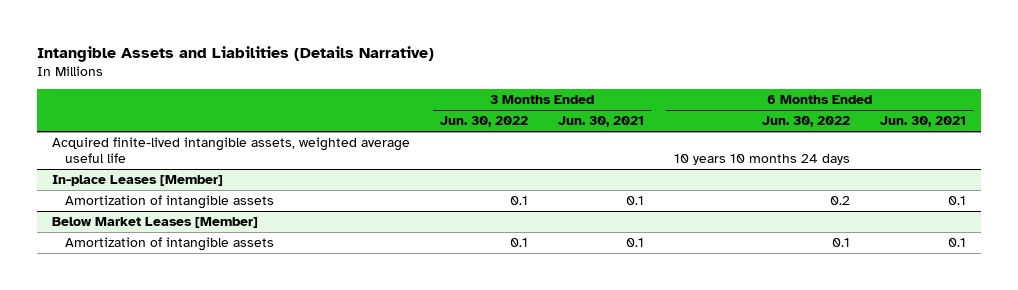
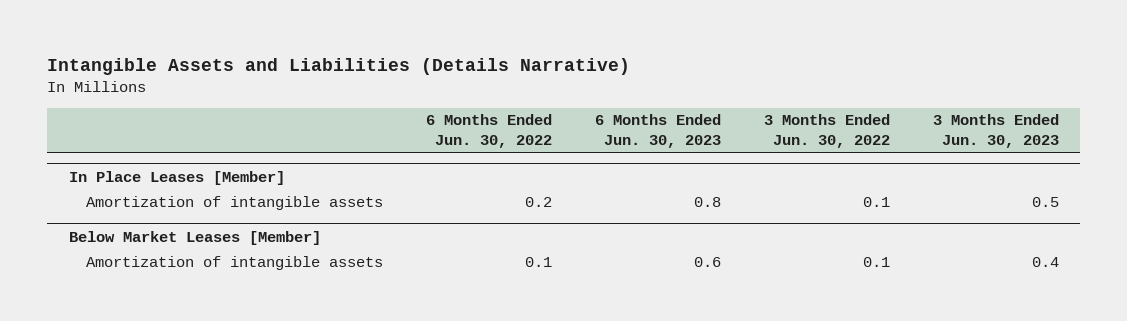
- | 3 Months Ended Jun. 30, 2022 | 3 Months Ended Jun. 30, 2021 | 6 Months Ended Jun. 30, 2022 | 6 Months Ended Jun. 30, 2021
+ | 6 Months Ended Jun. 30, 2022 | 6 Months Ended Jun. 30, 2023 | 3 Months Ended Jun. 30, 2022 | 3 Months Ended Jun. 30, 2023
- Acquired finite-lived intangible assets, weighted average useful life | | | 10 years 10 months 24 days |
- In-place Leases [Member]
+ In Place Leases [Member]

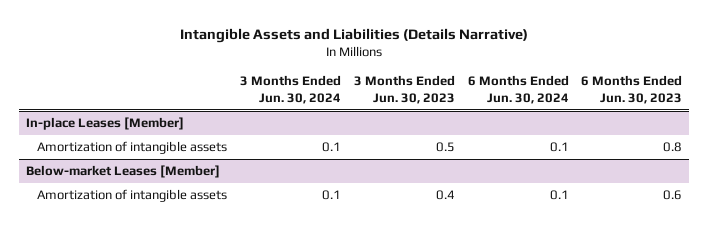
- | 6 Months Ended Jun. 30, 2022 | 6 Months Ended Jun. 30, 2023 | 3 Months Ended Jun. 30, 2022 | 3 Months Ended Jun. 30, 2023
+ | 3 Months Ended Jun. 30, 2024 | 3 Months Ended Jun. 30, 2023 | 6 Months Ended Jun. 30, 2024 | 6 Months Ended Jun. 30, 2023
- In Place Leases [Member]
+ In-place Leases [Member]
- Below Market Leases [Member]
+ Below-market Leases [Member]

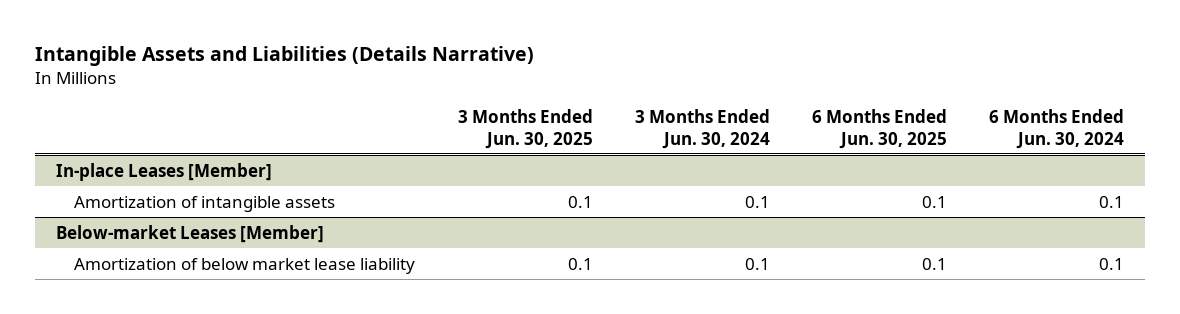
- | 3 Months Ended Jun. 30, 2024 | 3 Months Ended Jun. 30, 2023 | 6 Months Ended Jun. 30, 2024 | 6 Months Ended Jun. 30, 2023
+ | 3 Months Ended Jun. 30, 2025 | 3 Months Ended Jun. 30, 2024 | 6 Months Ended Jun. 30, 2025 | 6 Months Ended Jun. 30, 2024
@ Below-market Leases [Member]
- Amortization of intangible assets | 0.1 | 0.4 | 0.1 | 0.6
+ Amortization of below market lease liability | 0.1 | 0.1 | 0.1 | 0.1

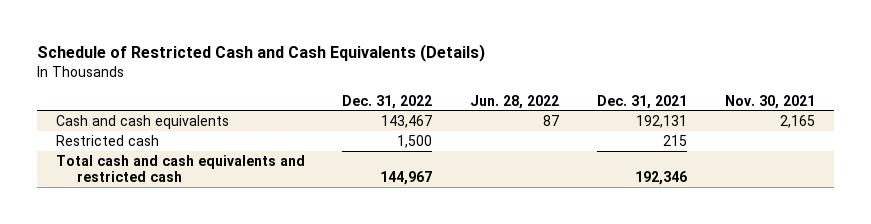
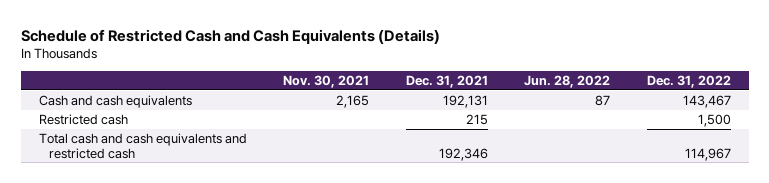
- | Dec. 31, 2022 | Jun. 28, 2022 | Dec. 31, 2021 | Nov. 30, 2021
+ | Nov. 30, 2021 | Dec. 31, 2021 | Jun. 28, 2022 | Dec. 31, 2022
- Total cash and cash equivalents and restricted cash | 144,967 | | 192,346 |
+ Total cash and cash equivalents and restricted cash | | 192,346 | | 114,967

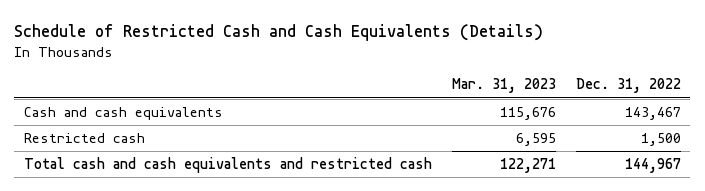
- | Nov. 30, 2021 | Dec. 31, 2021 | Jun. 28, 2022 | Dec. 31, 2022
+ | Mar. 31, 2023 | Dec. 31, 2022
- Total cash and cash equivalents and restricted cash | | 192,346 | | 114,967
+ Total cash and cash equivalents and restricted cash | 122,271 | 144,967

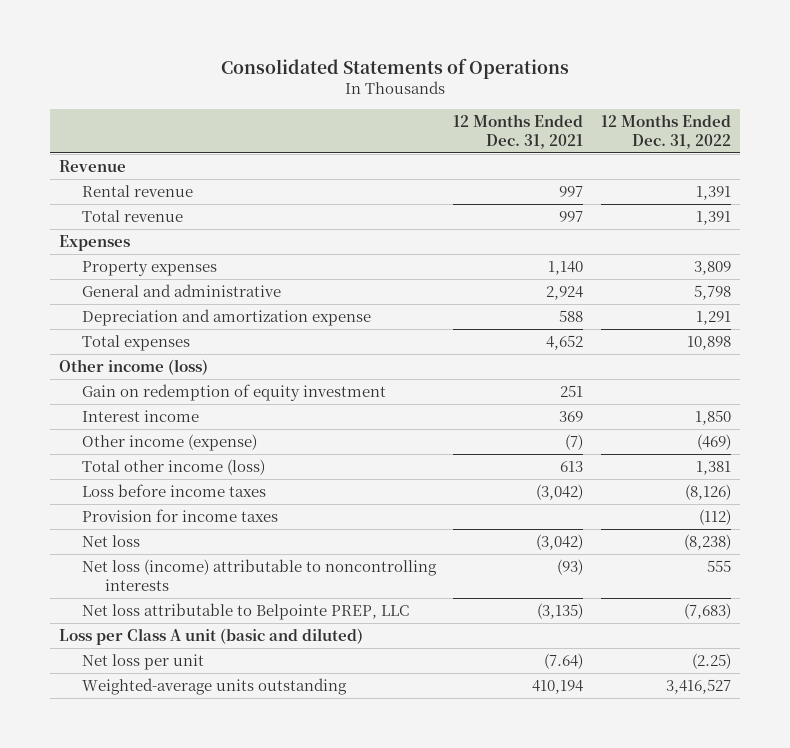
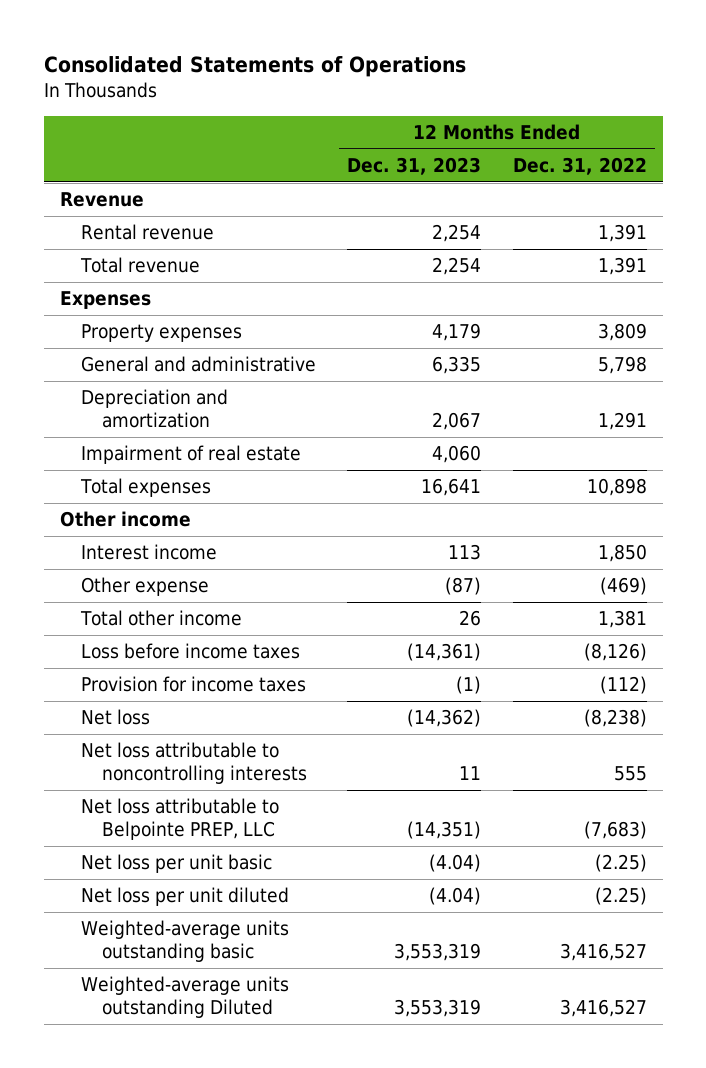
- | 12 Months Ended Dec. 31, 2021 | 12 Months Ended Dec. 31, 2022
+ | 12 Months Ended Dec. 31, 2023 | 12 Months Ended Dec. 31, 2022
- Depreciation and amortization expense | 588 | 1,291
+ Depreciation and amortization | 2,067 | 1,291
+ Impairment of real estate | 4,060 |
- Other income (loss)
- Gain on redemption of equity investment | 251 |
+ Other income
- Other income (expense) | (7) | (469)
- Total other income (loss) | 613 | 1,381
+ Other expense | (87) | (469)
+ Total other income | 26 | 1,381
- Net loss (income) attributable to noncontrolling interests | (93) | 555
+ Net loss attributable to noncontrolling interests | 11 | 555
- Loss per Class A unit (basic and diluted)
- Net loss per unit | (7.64) | (2.25)
- Weighted-average units outstanding | 410,194 | 3,416,527
+ Net loss per unit basic | (4.04) | (2.25)
+ Net loss per unit diluted | (4.04) | (2.25)
+ Weighted-average units outstanding basic | 3,553,319 | 3,416,527
+ Weighted-average units outstanding Diluted | 3,553,319 | 3,416,527

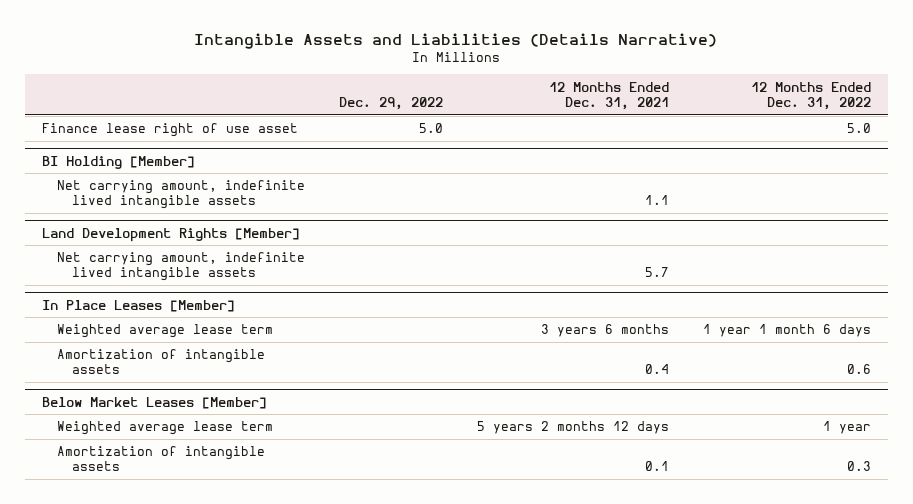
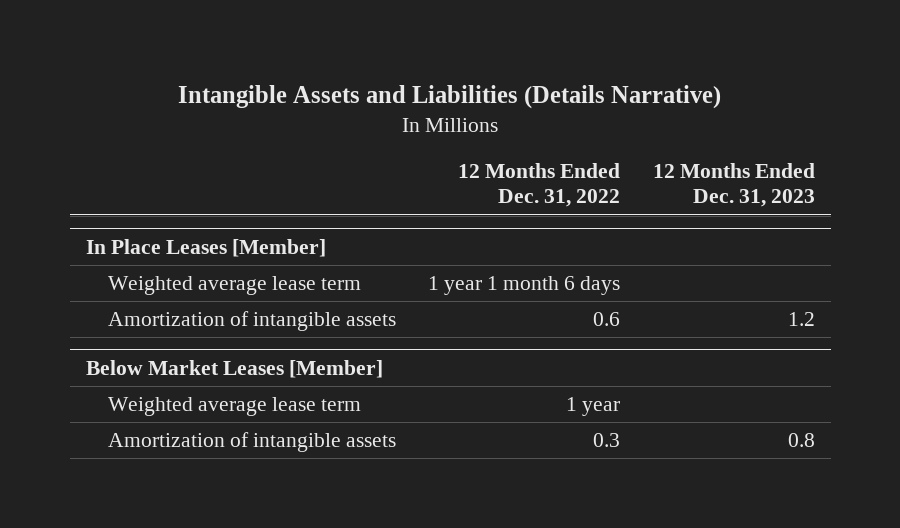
- | Dec. 29, 2022 | 12 Months Ended Dec. 31, 2021 | 12 Months Ended Dec. 31, 2022
+ | 12 Months Ended Dec. 31, 2022 | 12 Months Ended Dec. 31, 2023
- Finance lease right of use asset | 5.0 | | 5.0
- BI Holding [Member]
- Net carrying amount, indefinite lived intangible assets | | 1.1 |
- Land Development Rights [Member]
- Net carrying amount, indefinite lived intangible assets | | 5.7 |

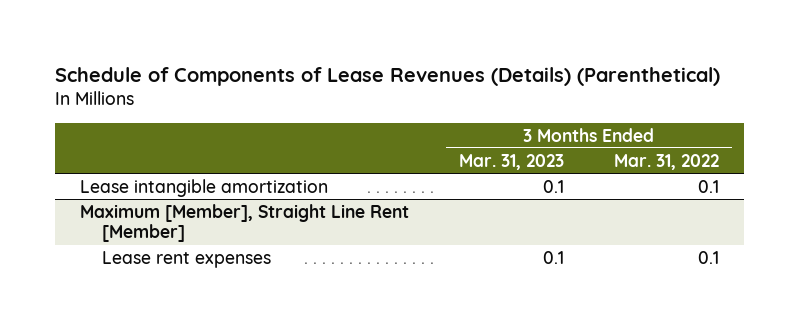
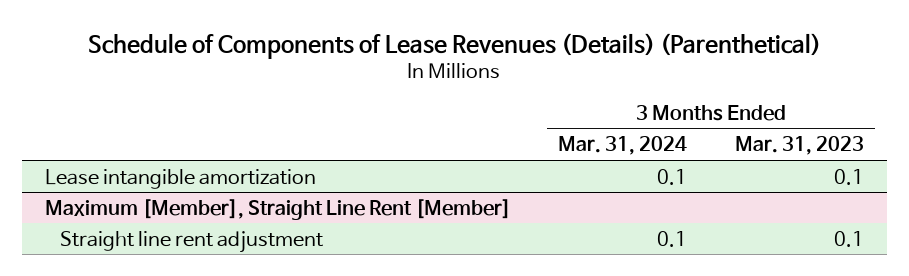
- | 3 Months Ended Mar. 31, 2023 | 3 Months Ended Mar. 31, 2022
+ | 3 Months Ended Mar. 31, 2024 | 3 Months Ended Mar. 31, 2023
@ Maximum [Member], Straight Line Rent [Member]
- Lease rent expenses | 0.1 | 0.1
+ Straight line rent adjustment | 0.1 | 0.1

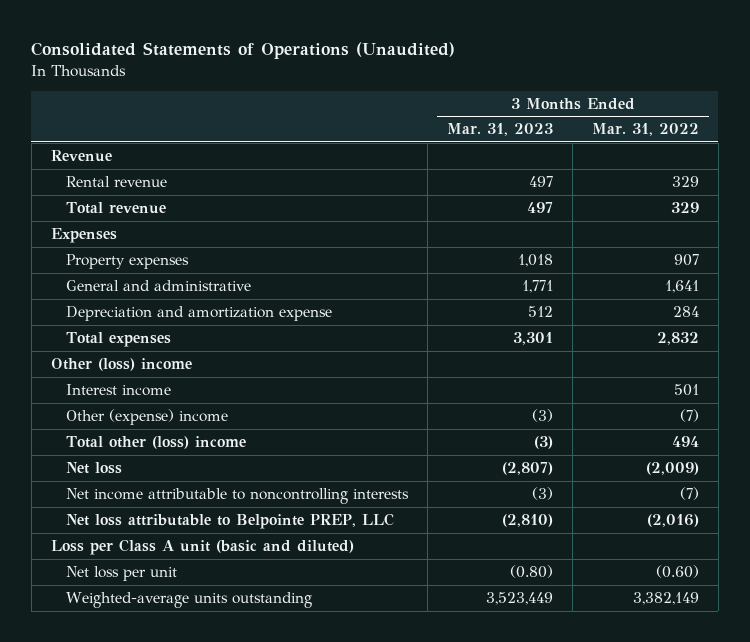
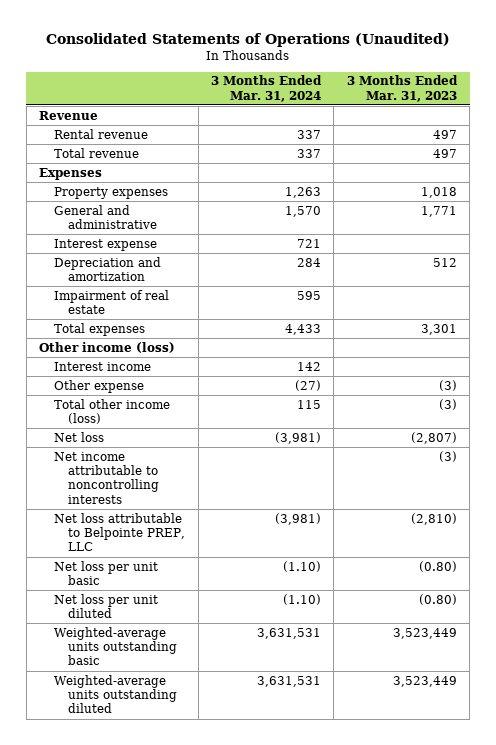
- | 3 Months Ended Mar. 31, 2023 | 3 Months Ended Mar. 31, 2022
+ | 3 Months Ended Mar. 31, 2024 | 3 Months Ended Mar. 31, 2023
- Depreciation and amortization expense | 512 | 284
+ Interest expense | 721 |
+ Depreciation and amortization | 284 | 512
+ Impairment of real estate | 595 |
- Other (loss) income
+ Other income (loss)
- Other (expense) income | (3) | (7)
- Total other (loss) income | (3) | 494
+ Other expense | (27) | (3)
+ Total other income (loss) | 115 | (3)
- Loss per Class A unit (basic and diluted)
- Net loss per unit | (0.80) | (0.60)
- Weighted-average units outstanding | 3,523,449 | 3,382,149
+ Net loss per unit basic | (1.10) | (0.80)
+ Net loss per unit diluted | (1.10) | (0.80)
+ Weighted-average units outstanding basic | 3,631,531 | 3,523,449
+ Weighted-average units outstanding diluted | 3,631,531 | 3,523,449

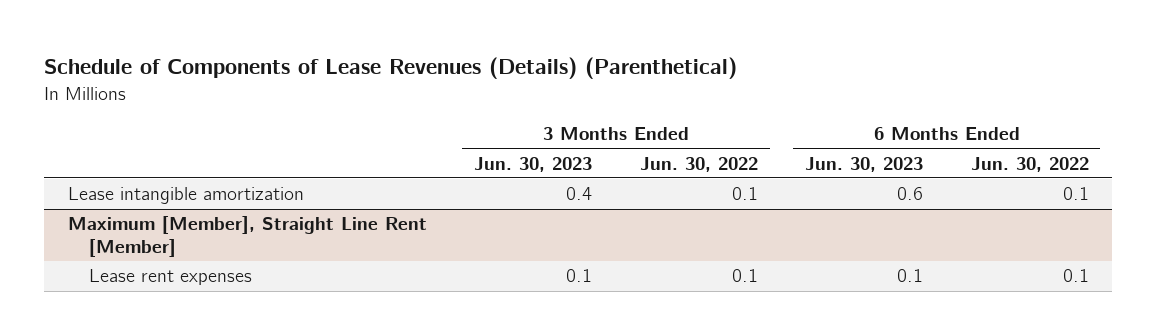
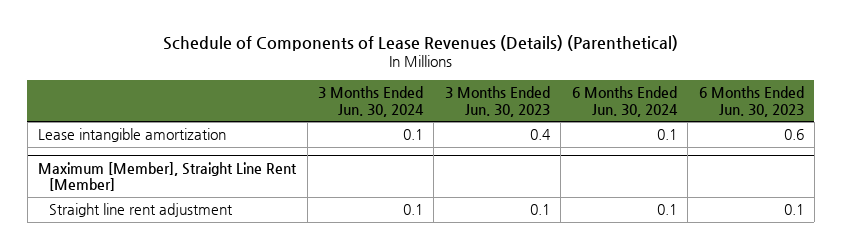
- | 3 Months Ended Jun. 30, 2023 | 3 Months Ended Jun. 30, 2022 | 6 Months Ended Jun. 30, 2023 | 6 Months Ended Jun. 30, 2022
+ | 3 Months Ended Jun. 30, 2024 | 3 Months Ended Jun. 30, 2023 | 6 Months Ended Jun. 30, 2024 | 6 Months Ended Jun. 30, 2023
@ Maximum [Member], Straight Line Rent [Member]
- Lease rent expenses | 0.1 | 0.1 | 0.1 | 0.1
+ Straight line rent adjustment | 0.1 | 0.1 | 0.1 | 0.1

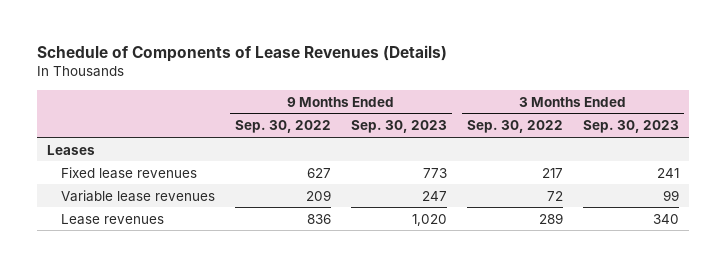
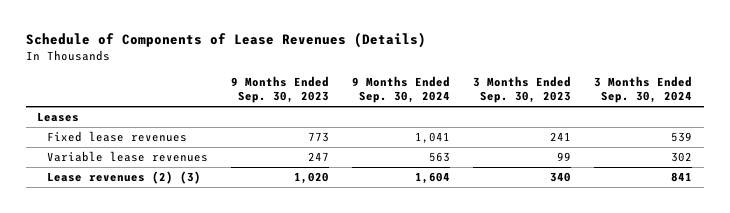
- | 9 Months Ended Sep. 30, 2022 | 9 Months Ended Sep. 30, 2023 | 3 Months Ended Sep. 30, 2022 | 3 Months Ended Sep. 30, 2023
+ | 9 Months Ended Sep. 30, 2023 | 9 Months Ended Sep. 30, 2024 | 3 Months Ended Sep. 30, 2023 | 3 Months Ended Sep. 30, 2024
- Lease revenues | 836 | 1,020 | 289 | 340
+ Lease revenues (2) (3) | 1,020 | 1,604 | 340 | 841

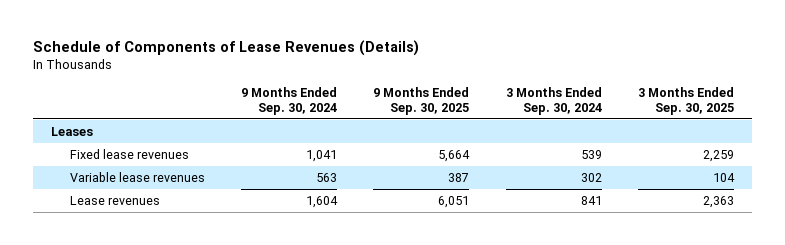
- | 9 Months Ended Sep. 30, 2023 | 9 Months Ended Sep. 30, 2024 | 3 Months Ended Sep. 30, 2023 | 3 Months Ended Sep. 30, 2024
+ | 9 Months Ended Sep. 30, 2024 | 9 Months Ended Sep. 30, 2025 | 3 Months Ended Sep. 30, 2024 | 3 Months Ended Sep. 30, 2025
- Lease revenues (2) (3) | 1,020 | 1,604 | 340 | 841
+ Lease revenues | 1,604 | 6,051 | 841 | 2,363

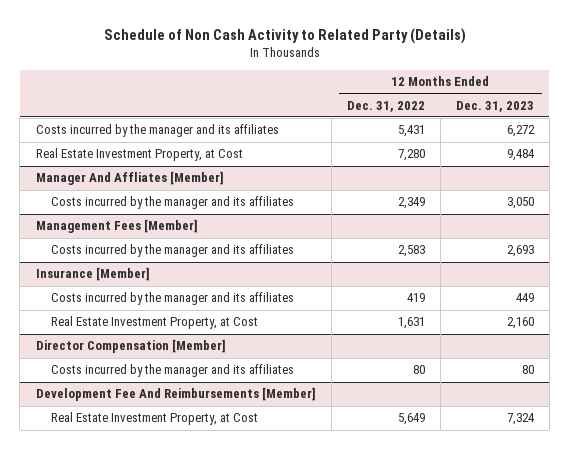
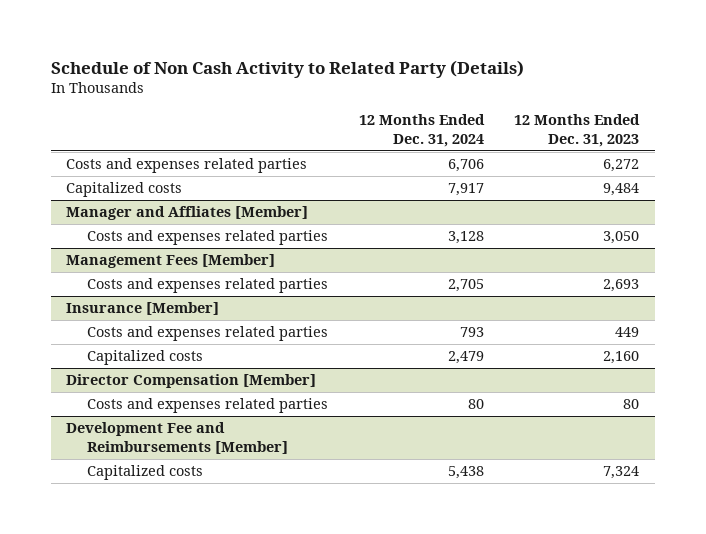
- | 12 Months Ended Dec. 31, 2022 | 12 Months Ended Dec. 31, 2023
+ | 12 Months Ended Dec. 31, 2024 | 12 Months Ended Dec. 31, 2023
- Costs incurred by the manager and its affiliates | 5,431 | 6,272
- Real Estate Investment Property, at Cost | 7,280 | 9,484
- Manager And Affliates [Member]
- Costs incurred by the manager and its affiliates | 2,349 | 3,050
+ Costs and expenses related parties | 6,706 | 6,272
+ Capitalized costs | 7,917 | 9,484
+ Manager and Affliates [Member]
+ Costs and expenses related parties | 3,128 | 3,050
@ Management Fees [Member]
- Costs incurred by the manager and its affiliates | 2,583 | 2,693
+ Costs and expenses related parties | 2,705 | 2,693
@ Insurance [Member]
- Costs incurred by the manager and its affiliates | 419 | 449
- Real Estate Investment Property, at Cost | 1,631 | 2,160
+ Costs and expenses related parties | 793 | 449
+ Capitalized costs | 2,479 | 2,160
@ Director Compensation [Member]
- Costs incurred by the manager and its affiliates | 80 | 80
- Development Fee And Reimbursements [Member]
- Real Estate Investment Property, at Cost | 5,649 | 7,324
@ Director Compensation [Member]
+ Costs and expenses related parties | 80 | 80
+ Development Fee and Reimbursements [Member]
+ Capitalized costs | 5,438 | 7,324

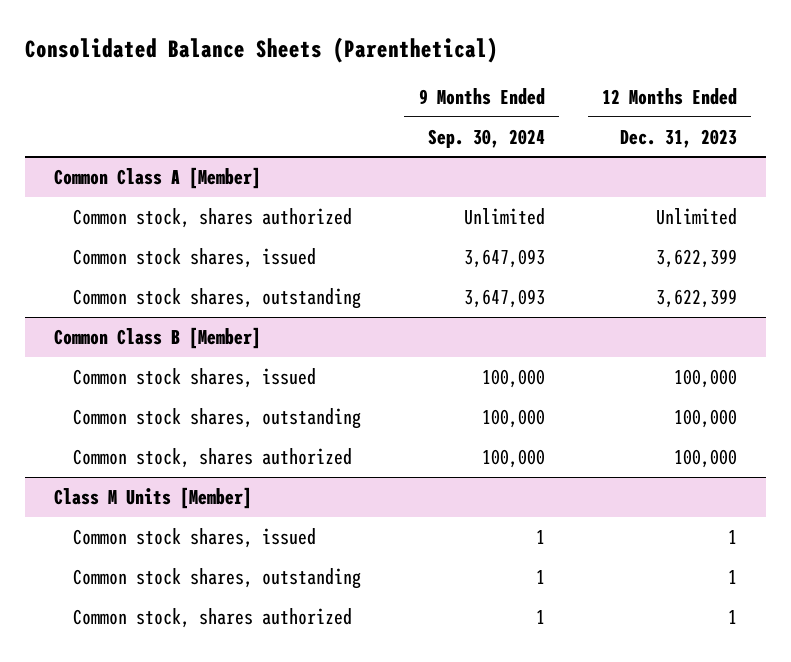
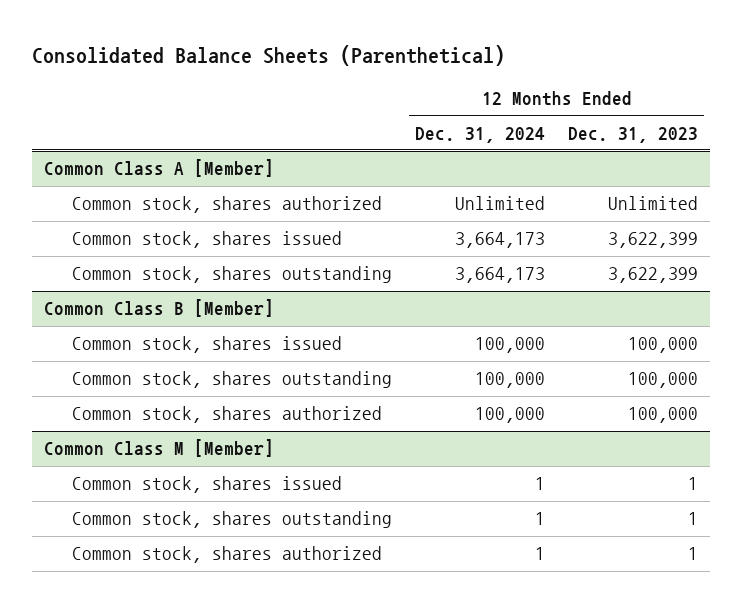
- | 9 Months Ended Sep. 30, 2024 | 12 Months Ended Dec. 31, 2023
+ | 12 Months Ended Dec. 31, 2024 | 12 Months Ended Dec. 31, 2023
@ Common Class A [Member]
- Common stock shares, issued | 3,647,093 | 3,622,399
- Common stock shares, outstanding | 3,647,093 | 3,622,399
+ Common stock, shares issued | 3,664,173 | 3,622,399
+ Common stock, shares outstanding | 3,664,173 | 3,622,399
@ Common Class B [Member]
- Common stock shares, issued | 100,000 | 100,000
- Common stock shares, outstanding | 100,000 | 100,000
+ Common stock, shares issued | 100,000 | 100,000
+ Common stock, shares outstanding | 100,000 | 100,000
- Class M Units [Member]
- Common stock shares, issued | 1 | 1
- Common stock shares, outstanding | 1 | 1
+ Common Class M [Member]
+ Common stock, shares issued | 1 | 1
+ Common stock, shares outstanding | 1 | 1

